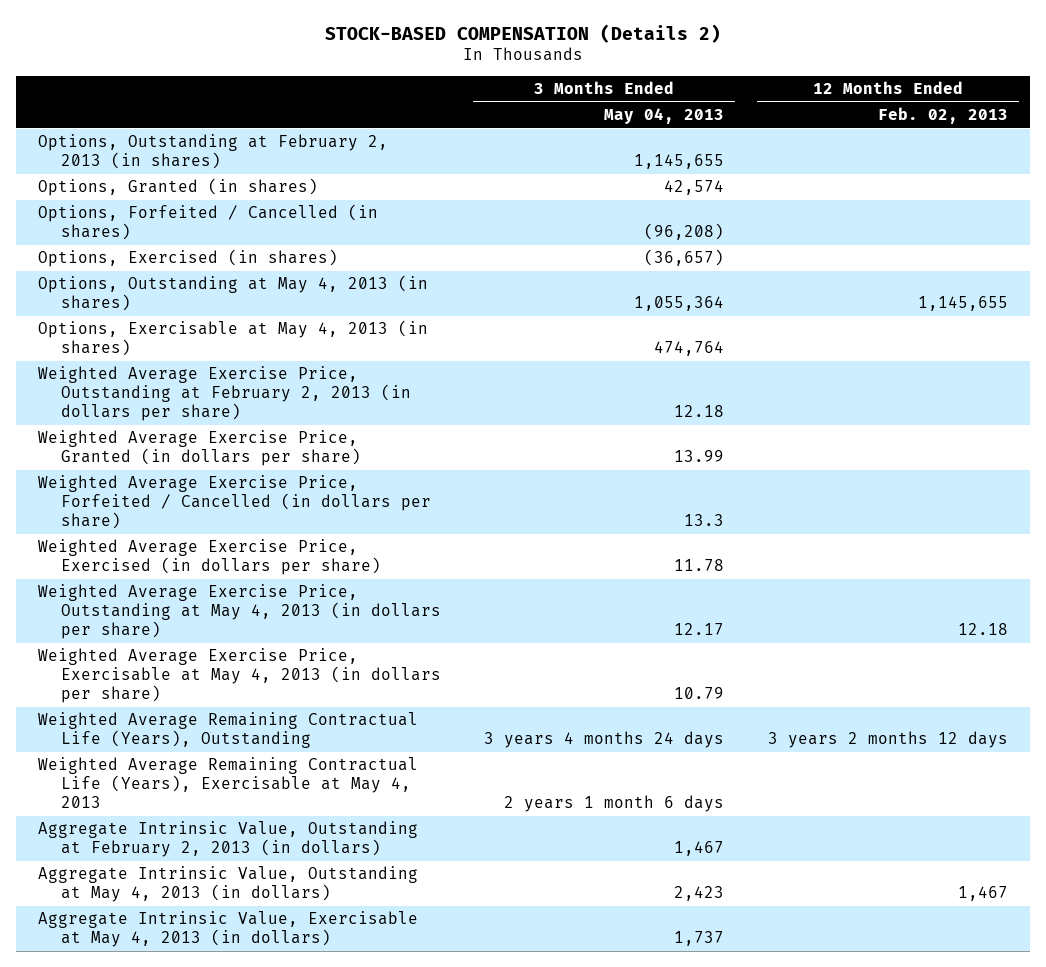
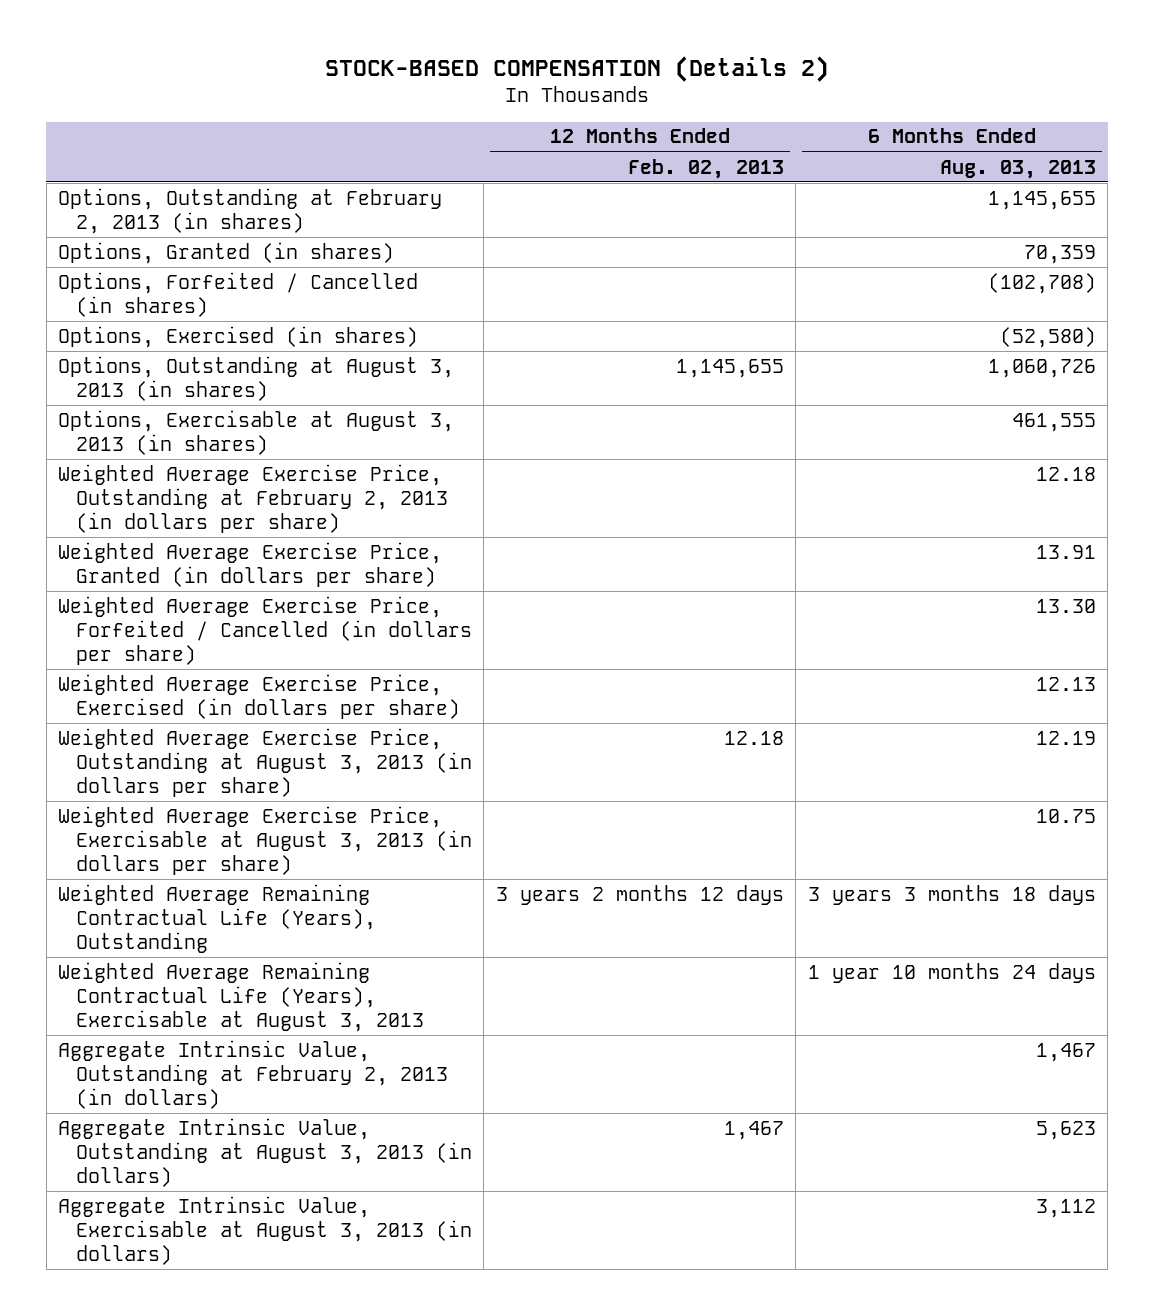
- | 3 Months Ended May 04, 2013 | 12 Months Ended Feb. 02, 2013
+ | 12 Months Ended Feb. 02, 2013 | 6 Months Ended Aug. 03, 2013
- Options, Outstanding at May 4, 2013 (in shares) | 1,055,364 | 1,145,655
- Options, Exercisable at May 4, 2013 (in shares) | 474,764 |
+ Options, Outstanding at August 3, 2013 (in shares) | 1,145,655 | 1,060,726
+ Options, Exercisable at August 3, 2013 (in shares) | | 461,555
- Weighted Average Exercise Price, Outstanding at May 4, 2013 (in dollars per share) | 12.17 | 12.18
- Weighted Average Exercise Price, Exercisable at May 4, 2013 (in dollars per share) | 10.79 |
+ Weighted Average Exercise Price, Outstanding at August 3, 2013 (in dollars per share) | 12.18 | 12.19
+ Weighted Average Exercise Price, Exercisable at August 3, 2013 (in dollars per share) | | 10.75
- Weighted Average Remaining Contractual Life (Years), Exercisable at May 4, 2013 | 2 years 1 month 6 days |
+ Weighted Average Remaining Contractual Life (Years), Exercisable at August 3, 2013 | | 1 year 10 months 24 days
- Aggregate Intrinsic Value, Outstanding at May 4, 2013 (in dollars) | 2,423 | 1,467
- Aggregate Intrinsic Value, Exercisable at May 4, 2013 (in dollars) | 1,737 |
+ Aggregate Intrinsic Value, Outstanding at August 3, 2013 (in dollars) | 1,467 | 5,623
+ Aggregate Intrinsic Value, Exercisable at August 3, 2013 (in dollars) | | 3,112

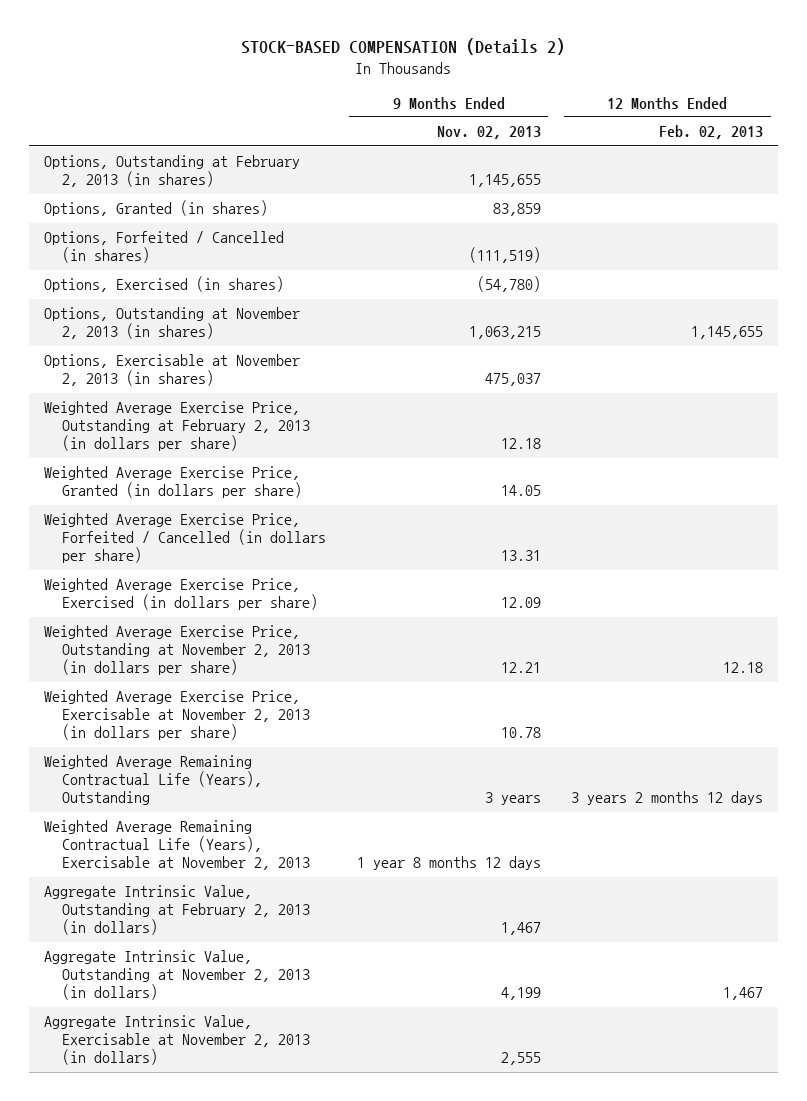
- | 12 Months Ended Feb. 02, 2013 | 6 Months Ended Aug. 03, 2013
+ | 9 Months Ended Nov. 02, 2013 | 12 Months Ended Feb. 02, 2013
- Options, Outstanding at August 3, 2013 (in shares) | 1,145,655 | 1,060,726
- Options, Exercisable at August 3, 2013 (in shares) | | 461,555
+ Options, Outstanding at November 2, 2013 (in shares) | 1,063,215 | 1,145,655
+ Options, Exercisable at November 2, 2013 (in shares) | 475,037 |
- Weighted Average Exercise Price, Outstanding at August 3, 2013 (in dollars per share) | 12.18 | 12.19
- Weighted Average Exercise Price, Exercisable at August 3, 2013 (in dollars per share) | | 10.75
+ Weighted Average Exercise Price, Outstanding at November 2, 2013 (in dollars per share) | 12.21 | 12.18
+ Weighted Average Exercise Price, Exercisable at November 2, 2013 (in dollars per share) | 10.78 |
- Weighted Average Remaining Contractual Life (Years), Exercisable at August 3, 2013 | | 1 year 10 months 24 days
+ Weighted Average Remaining Contractual Life (Years), Exercisable at November 2, 2013 | 1 year 8 months 12 days |
- Aggregate Intrinsic Value, Outstanding at August 3, 2013 (in dollars) | 1,467 | 5,623
- Aggregate Intrinsic Value, Exercisable at August 3, 2013 (in dollars) | | 3,112
+ Aggregate Intrinsic Value, Outstanding at November 2, 2013 (in dollars) | 4,199 | 1,467
+ Aggregate Intrinsic Value, Exercisable at November 2, 2013 (in dollars) | 2,555 |

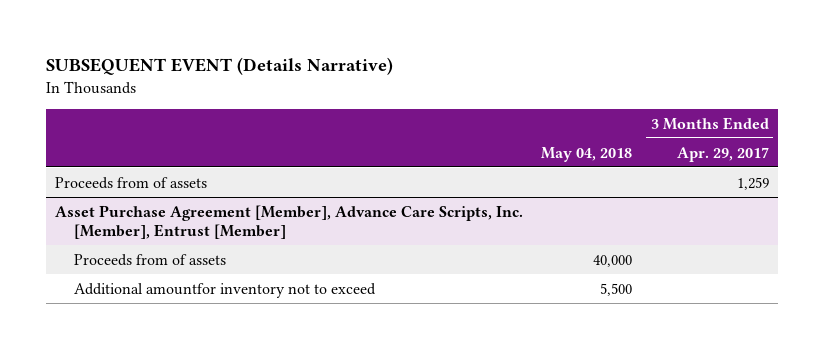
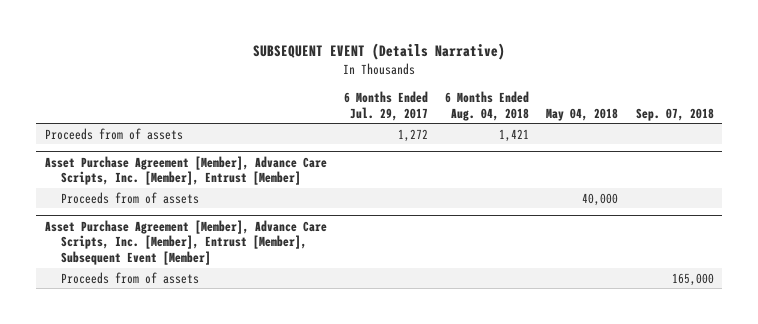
- | May 04, 2018 | 3 Months Ended Apr. 29, 2017
+ | 6 Months Ended Jul. 29, 2017 | 6 Months Ended Aug. 04, 2018 | May 04, 2018 | Sep. 07, 2018
@ Asset Purchase Agreement [Member], Advance Care Scripts, Inc. [Member], Entrust [Member]
- Additional amountfor inventory not to exceed | 5,500 |
+ Asset Purchase Agreement [Member], Advance Care Scripts, Inc. [Member], Entrust [Member], Subsequent Event [Member]
+ Proceeds from of assets | | | | 165,000

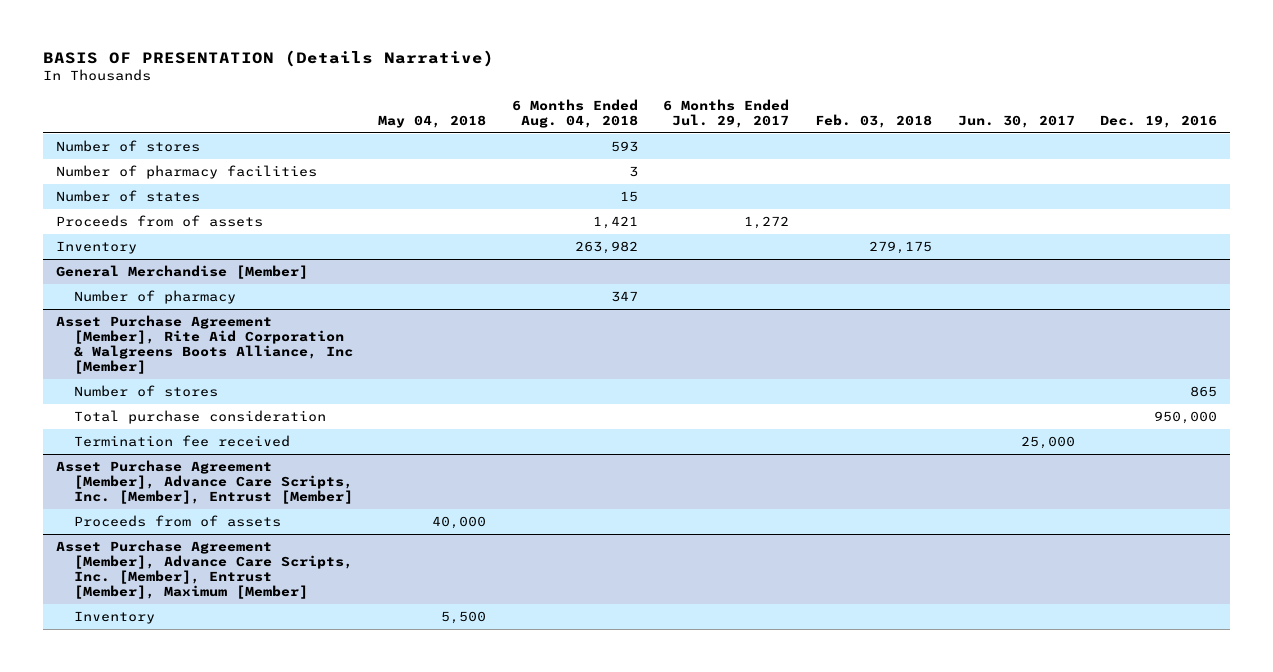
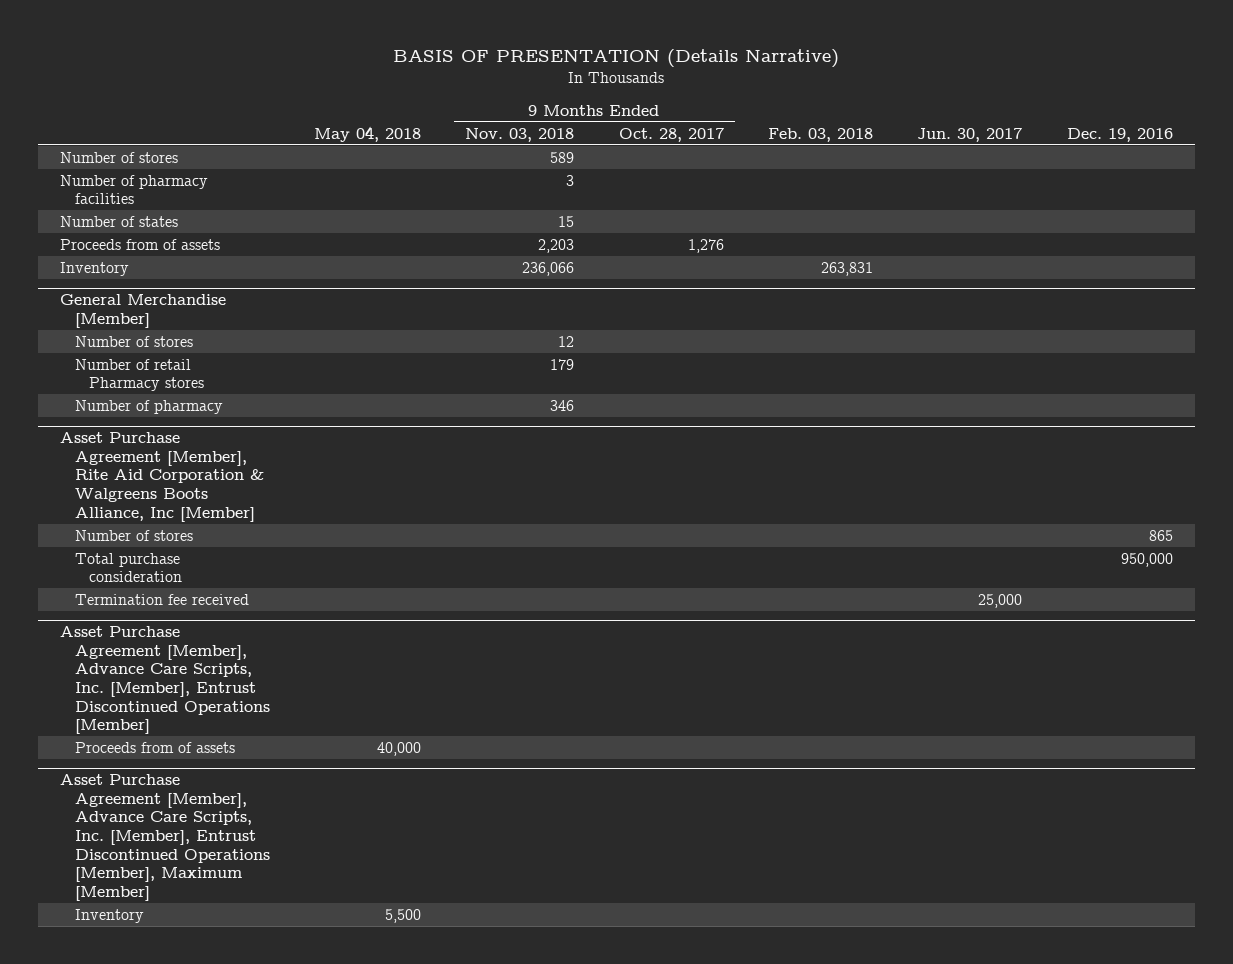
- | May 04, 2018 | 6 Months Ended Aug. 04, 2018 | 6 Months Ended Jul. 29, 2017 | Feb. 03, 2018 | Jun. 30, 2017 | Dec. 19, 2016
+ | May 04, 2018 | 9 Months Ended Nov. 03, 2018 | 9 Months Ended Oct. 28, 2017 | Feb. 03, 2018 | Jun. 30, 2017 | Dec. 19, 2016
- Inventory | | 263,982 | | 279,175 | |
+ Inventory | | 236,066 | | 263,831 | |
@ General Merchandise [Member]
+ Number of stores | | 12 | | | |
+ Number of retail Pharmacy stores | | 179 | | | |
- Asset Purchase Agreement [Member], Advance Care Scripts, Inc. [Member], Entrust [Member]
+ Asset Purchase Agreement [Member], Advance Care Scripts, Inc. [Member], Entrust Discontinued Operations [Member]
- Asset Purchase Agreement [Member], Advance Care Scripts, Inc. [Member], Entrust [Member], Maximum [Member]
+ Asset Purchase Agreement [Member], Advance Care Scripts, Inc. [Member], Entrust Discontinued Operations [Member], Maximum [Member]

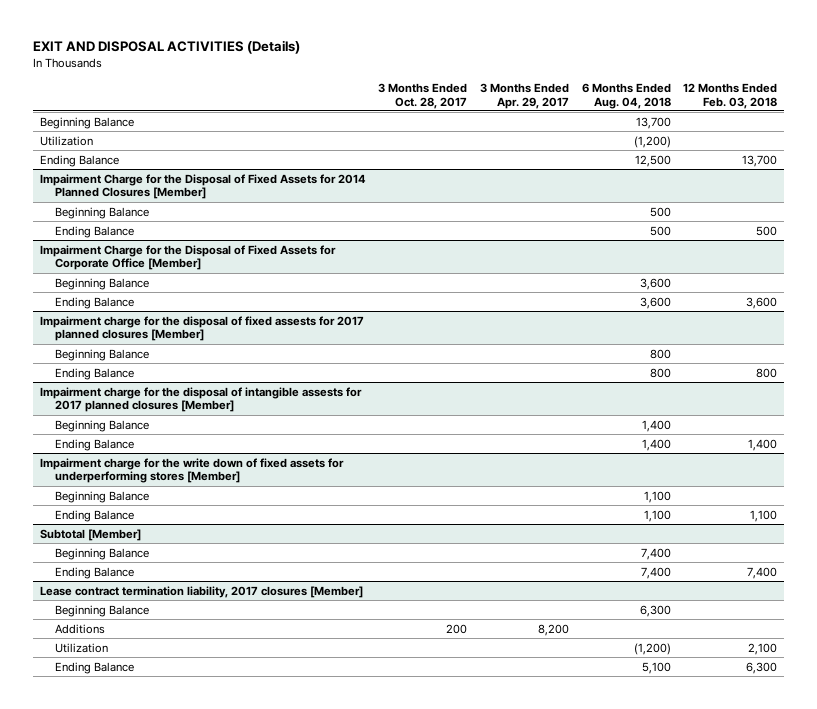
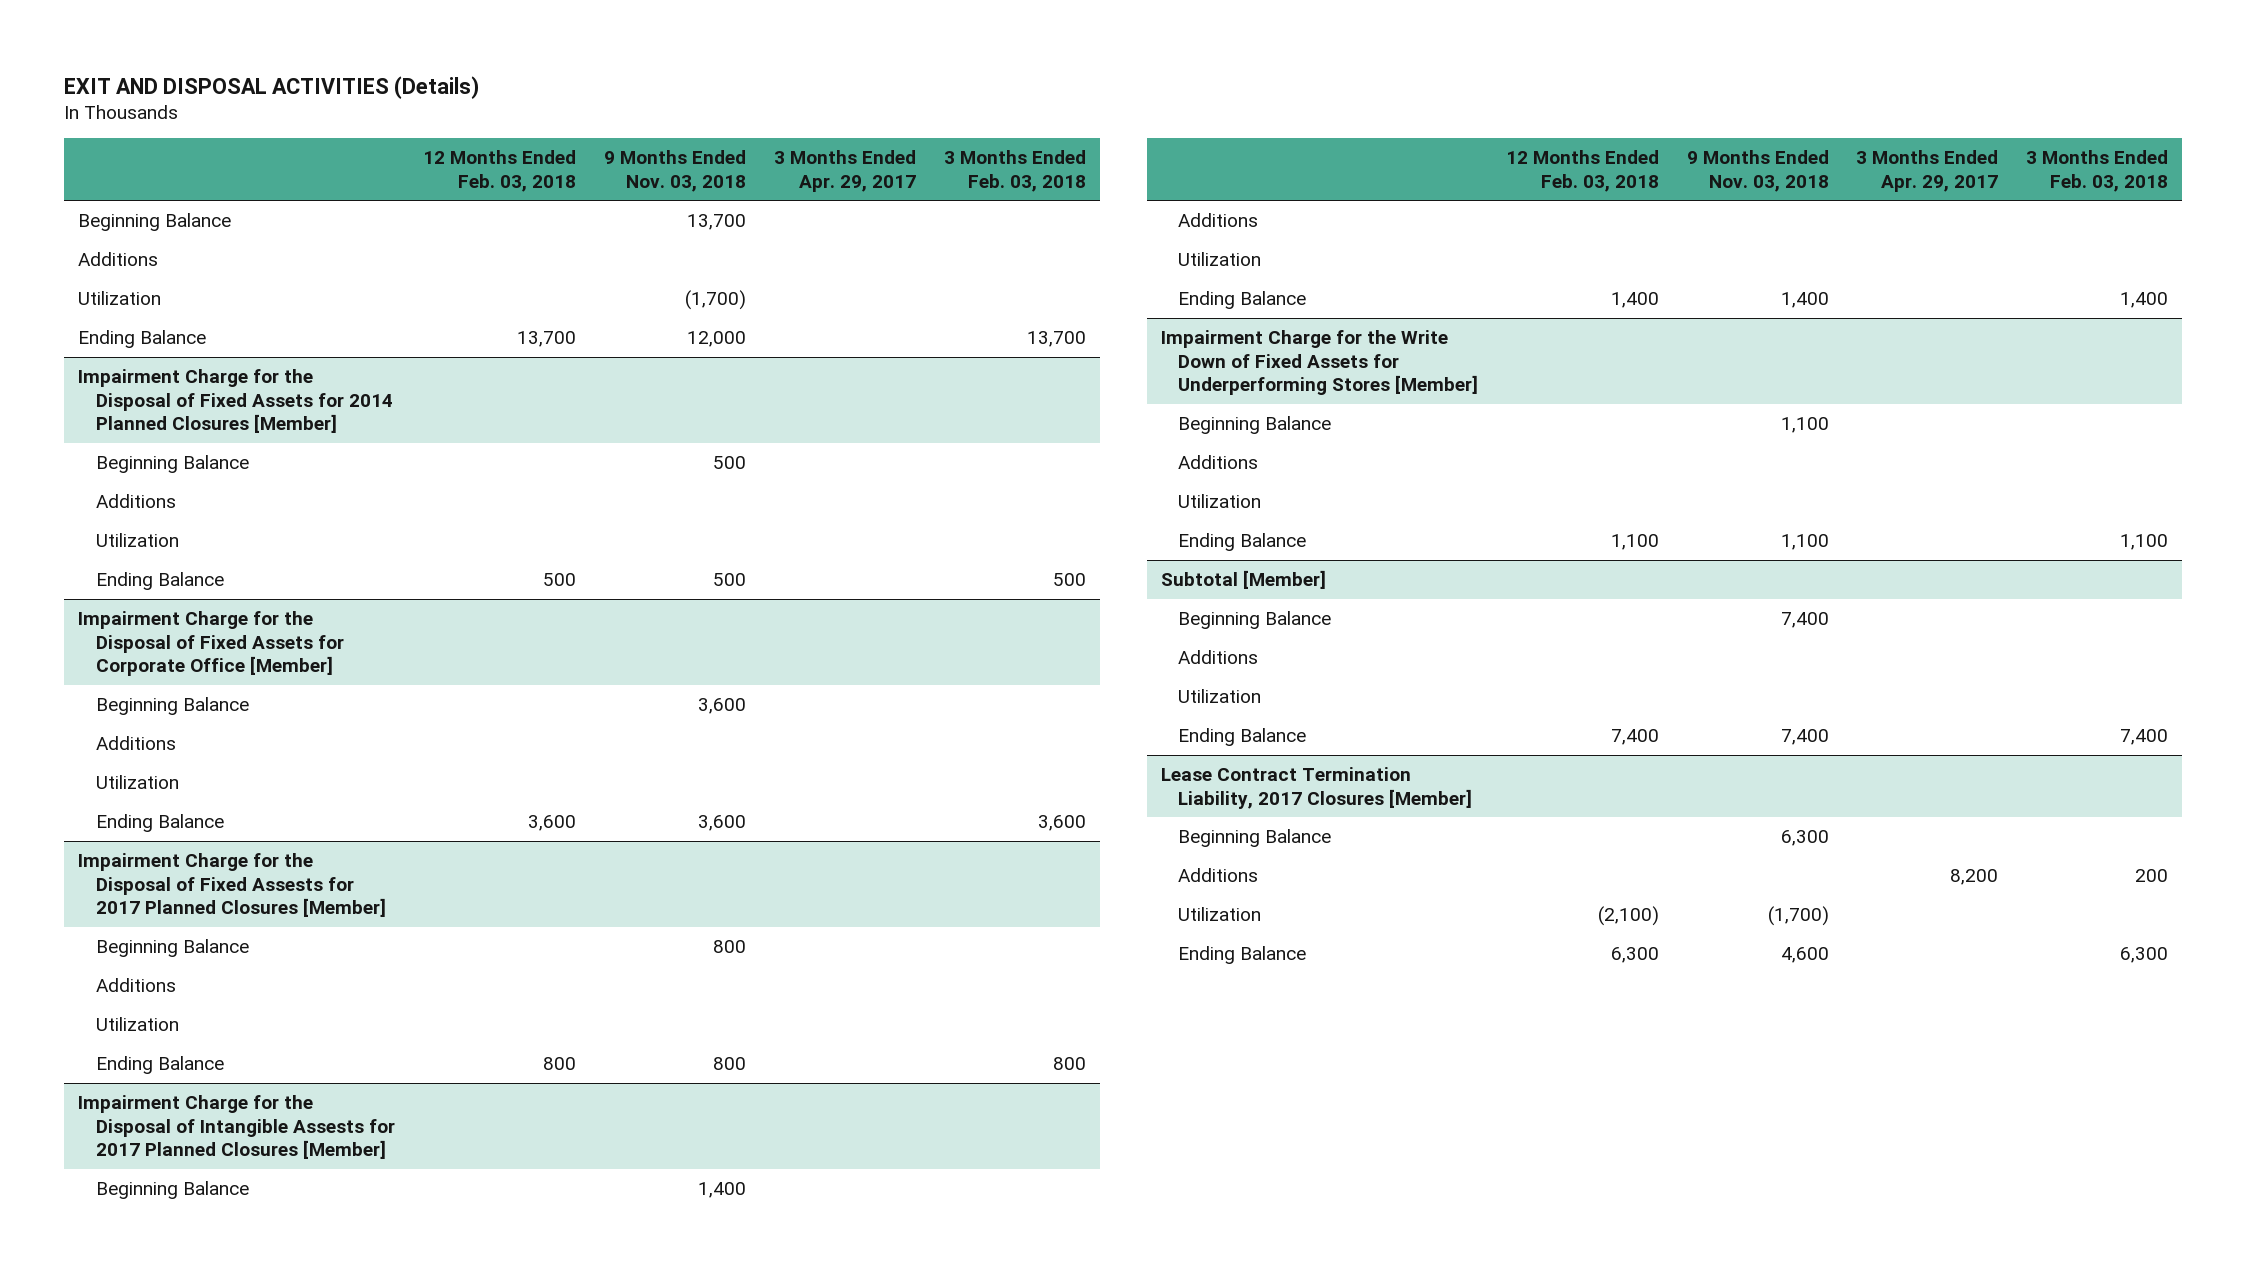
- | 3 Months Ended Oct. 28, 2017 | 3 Months Ended Apr. 29, 2017 | 6 Months Ended Aug. 04, 2018 | 12 Months Ended Feb. 03, 2018
+ | 12 Months Ended Feb. 03, 2018 | 9 Months Ended Nov. 03, 2018 | 3 Months Ended Apr. 29, 2017 | 3 Months Ended Feb. 03, 2018
+ Additions
@ Impairment Charge for the Disposal of Fixed Assets for 2014 Planned Closures [Member]
+ Additions
+ Utilization
@ Impairment Charge for the Disposal of Fixed Assets for Corporate Office [Member]
+ Additions
+ Utilization
- Impairment charge for the disposal of fixed assests for 2017 planned closures [Member]
+ Impairment Charge for the Disposal of Fixed Assests for 2017 Planned Closures [Member]
+ Additions
+ Utilization
- Impairment charge for the disposal of intangible assests for 2017 planned closures [Member]
+ Impairment Charge for the Disposal of Intangible Assests for 2017 Planned Closures [Member]
+ Additions
+ Utilization
- Impairment charge for the write down of fixed assets for underperforming stores [Member]
+ Impairment Charge for the Write Down of Fixed Assets for Underperforming Stores [Member]
+ Additions
+ Utilization
@ Subtotal [Member]
+ Additions
+ Utilization
- Lease contract termination liability, 2017 closures [Member]
+ Lease Contract Termination Liability, 2017 Closures [Member]
- Utilization | | | (1,200) | 2,100
+ Utilization | (2,100) | (1,700) | |

